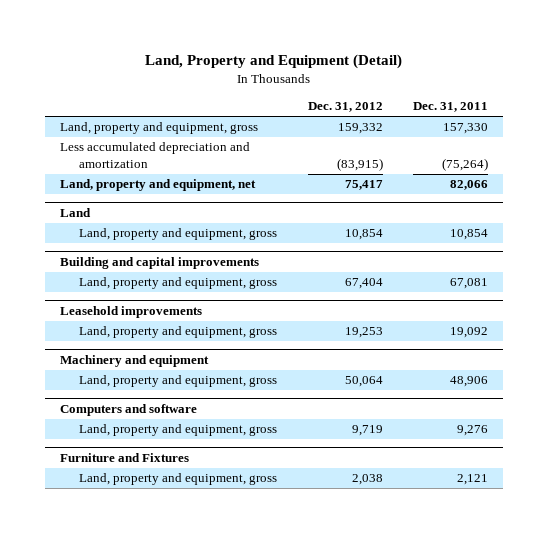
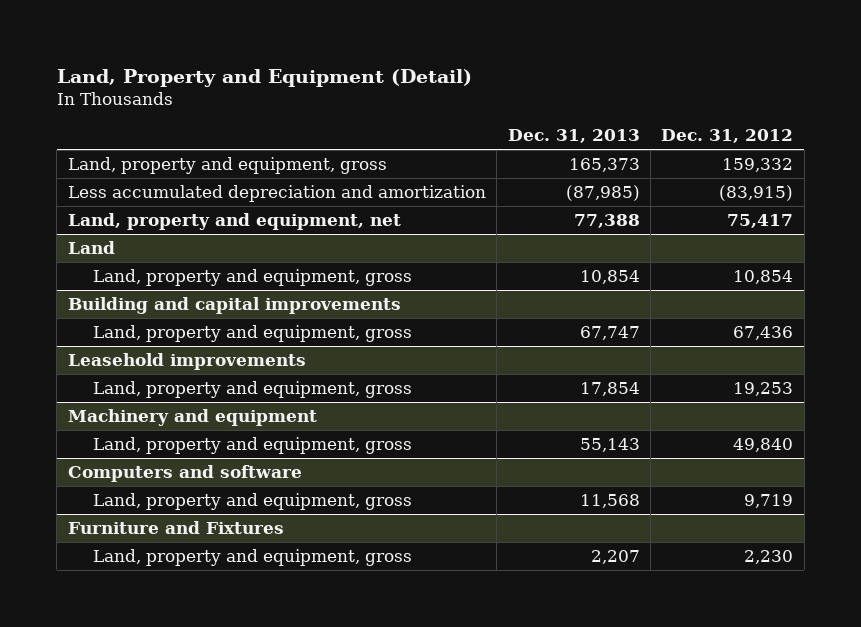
- | Dec. 31, 2012 | Dec. 31, 2011
+ | Dec. 31, 2013 | Dec. 31, 2012
@ Building and capital improvements
- Land, property and equipment, gross | 67,404 | 67,081
+ Land, property and equipment, gross | 67,747 | 67,436
@ Machinery and equipment
- Land, property and equipment, gross | 50,064 | 48,906
+ Land, property and equipment, gross | 55,143 | 49,840
@ Furniture and Fixtures
- Land, property and equipment, gross | 2,038 | 2,121
+ Land, property and equipment, gross | 2,207 | 2,230

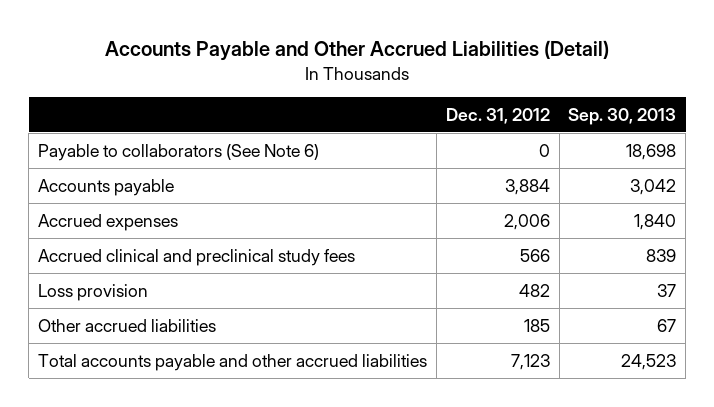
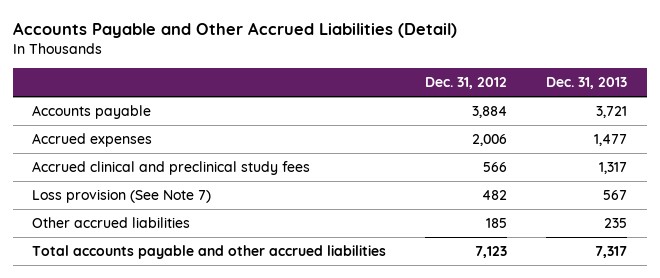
- | Dec. 31, 2012 | Sep. 30, 2013
+ | Dec. 31, 2012 | Dec. 31, 2013
- Payable to collaborators (See Note 6) | 0 | 18,698
- Loss provision | 482 | 37
+ Loss provision (See Note 7) | 482 | 567

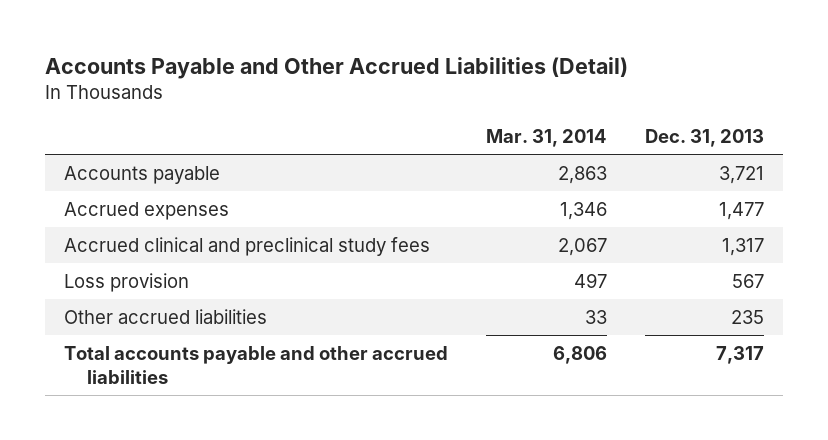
- | Dec. 31, 2012 | Dec. 31, 2013
+ | Mar. 31, 2014 | Dec. 31, 2013
- Loss provision (See Note 7) | 482 | 567
+ Loss provision | 497 | 567

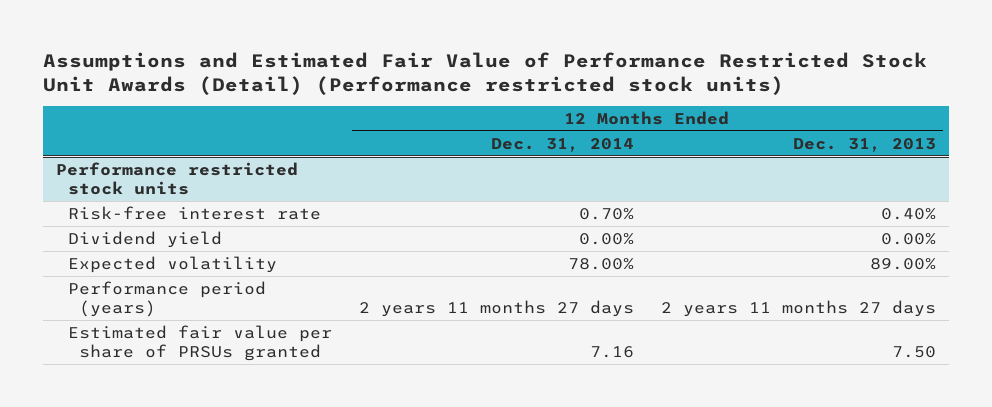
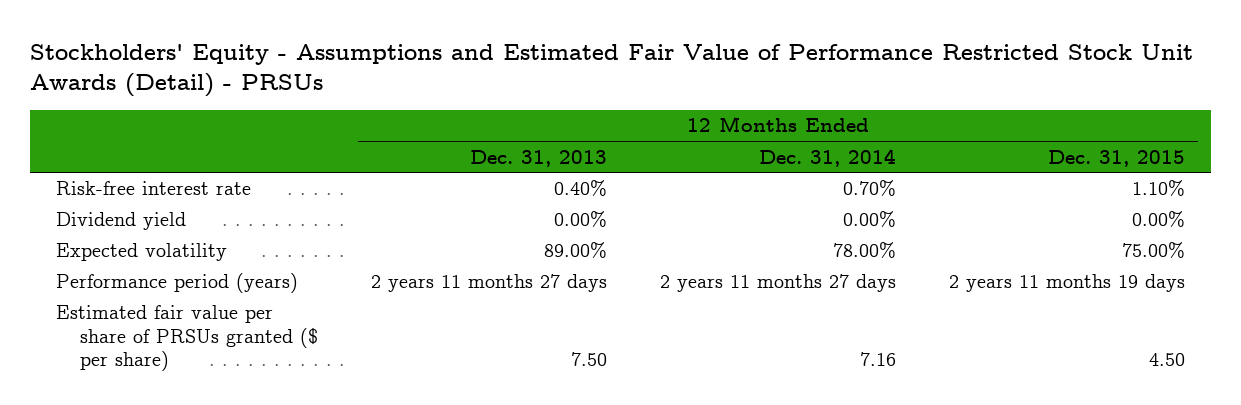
- Assumptions and Estimated Fair Value of Performance Restricted Stock Unit Awards (Detail) (Performance restricted stock units)
+ Stockholders' Equity - Assumptions and Estimated Fair Value of Performance Restricted Stock Unit Awards (Detail) - PRSUs
- | 12 Months Ended Dec. 31, 2014 | 12 Months Ended Dec. 31, 2013
+ | 12 Months Ended Dec. 31, 2013 | 12 Months Ended Dec. 31, 2014 | 12 Months Ended Dec. 31, 2015
- Performance restricted stock units
- Estimated fair value per share of PRSUs granted | 7.16 | 7.50
+ Estimated fair value per share of PRSUs granted ($ per share) | 7.50 | 7.16 | 4.50

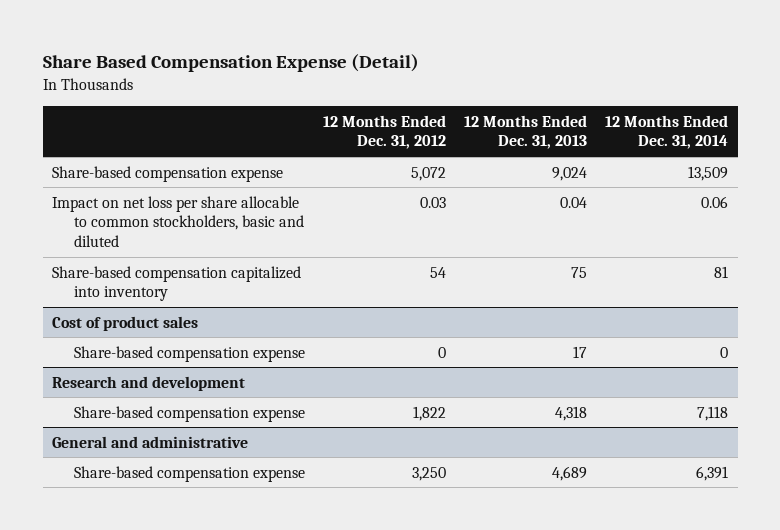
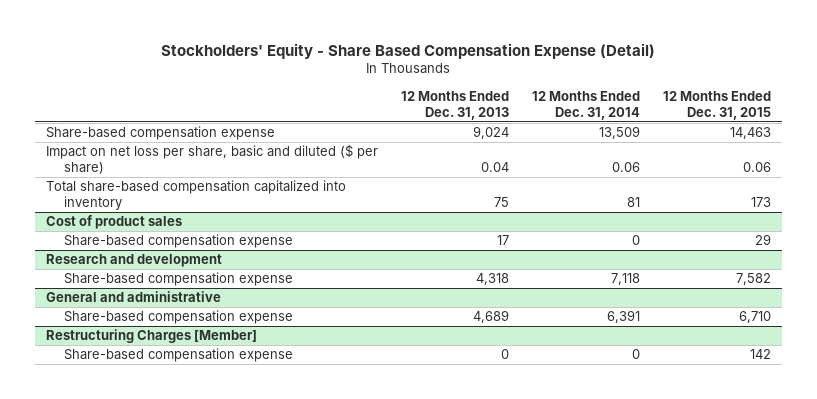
- Share Based Compensation Expense (Detail)
+ Stockholders' Equity - Share Based Compensation Expense (Detail)
- | 12 Months Ended Dec. 31, 2012 | 12 Months Ended Dec. 31, 2013 | 12 Months Ended Dec. 31, 2014
+ | 12 Months Ended Dec. 31, 2013 | 12 Months Ended Dec. 31, 2014 | 12 Months Ended Dec. 31, 2015
- Impact on net loss per share allocable to common stockholders, basic and diluted | 0.03 | 0.04 | 0.06
- Share-based compensation capitalized into inventory | 54 | 75 | 81
+ Impact on net loss per share, basic and diluted ($ per share) | 0.04 | 0.06 | 0.06
+ Total share-based compensation capitalized into inventory | 75 | 81 | 173
+ Restructuring Charges [Member]
+ Share-based compensation expense | 0 | 0 | 142

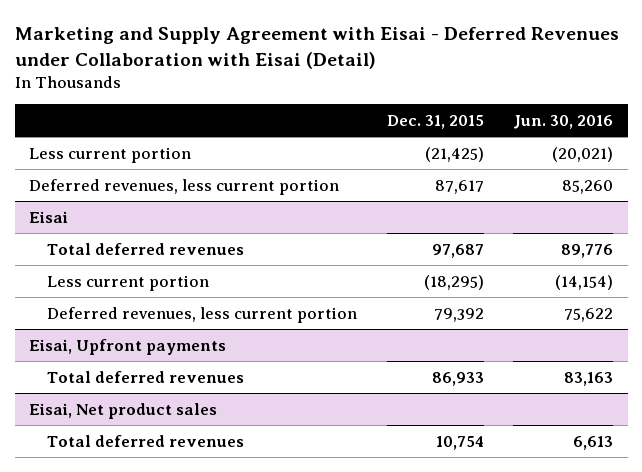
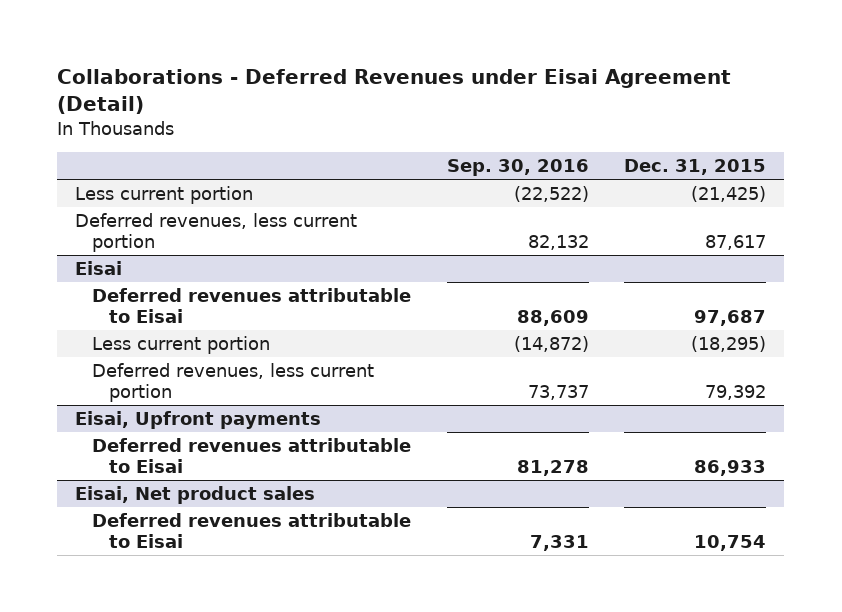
- Marketing and Supply Agreement with Eisai - Deferred Revenues under Collaboration with Eisai (Detail)
+ Collaborations - Deferred Revenues under Eisai Agreement (Detail)
- | Dec. 31, 2015 | Jun. 30, 2016
+ | Sep. 30, 2016 | Dec. 31, 2015
@ Eisai
- Total deferred revenues | 97,687 | 89,776
+ Deferred revenues attributable to Eisai | 88,609 | 97,687
@ Eisai, Upfront payments
- Total deferred revenues | 86,933 | 83,163
+ Deferred revenues attributable to Eisai | 81,278 | 86,933
@ Eisai, Net product sales
- Total deferred revenues | 10,754 | 6,613
+ Deferred revenues attributable to Eisai | 7,331 | 10,754

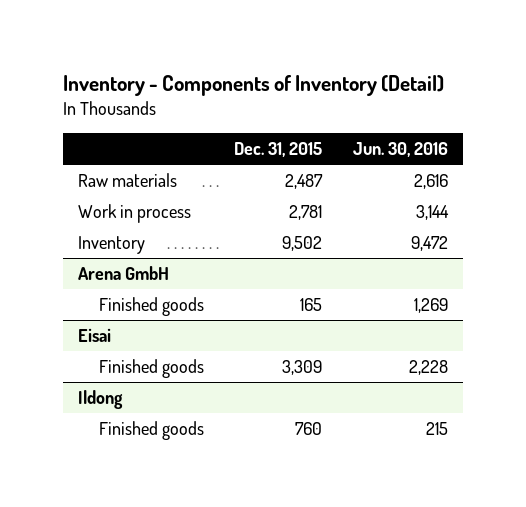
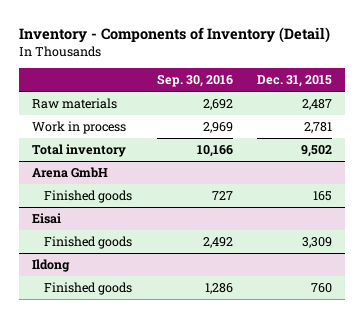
- | Dec. 31, 2015 | Jun. 30, 2016
+ | Sep. 30, 2016 | Dec. 31, 2015
- Inventory | 9,502 | 9,472
+ Total inventory | 10,166 | 9,502

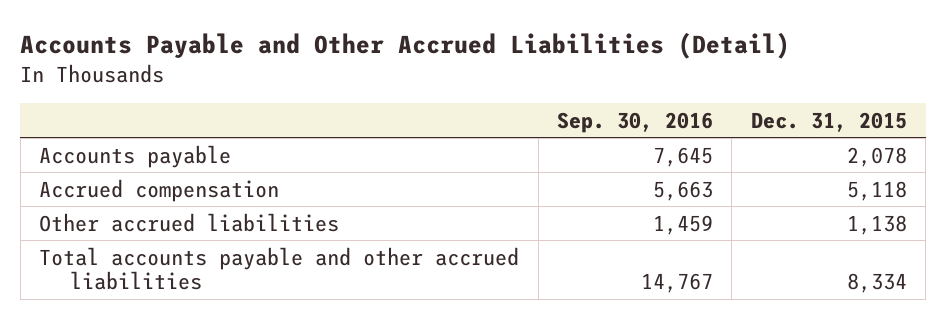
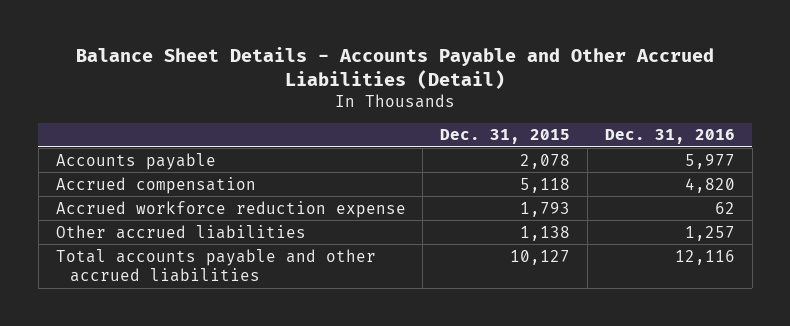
- Accounts Payable and Other Accrued Liabilities (Detail)
+ Balance Sheet Details - Accounts Payable and Other Accrued Liabilities (Detail)
- | Sep. 30, 2016 | Dec. 31, 2015
+ | Dec. 31, 2015 | Dec. 31, 2016
+ Accrued workforce reduction expense | 1,793 | 62
- Total accounts payable and other accrued liabilities | 14,767 | 8,334
+ Total accounts payable and other accrued liabilities | 10,127 | 12,116

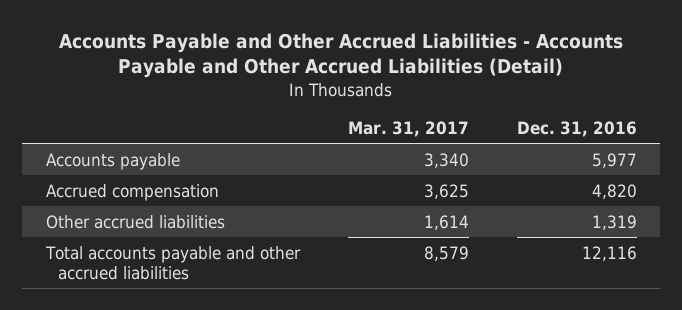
- Balance Sheet Details - Accounts Payable and Other Accrued Liabilities (Detail)
+ Accounts Payable and Other Accrued Liabilities - Accounts Payable and Other Accrued Liabilities (Detail)
- | Dec. 31, 2015 | Dec. 31, 2016
+ | Mar. 31, 2017 | Dec. 31, 2016
- Accrued workforce reduction expense | 1,793 | 62
- Other accrued liabilities | 1,138 | 1,257
+ Other accrued liabilities | 1,614 | 1,319

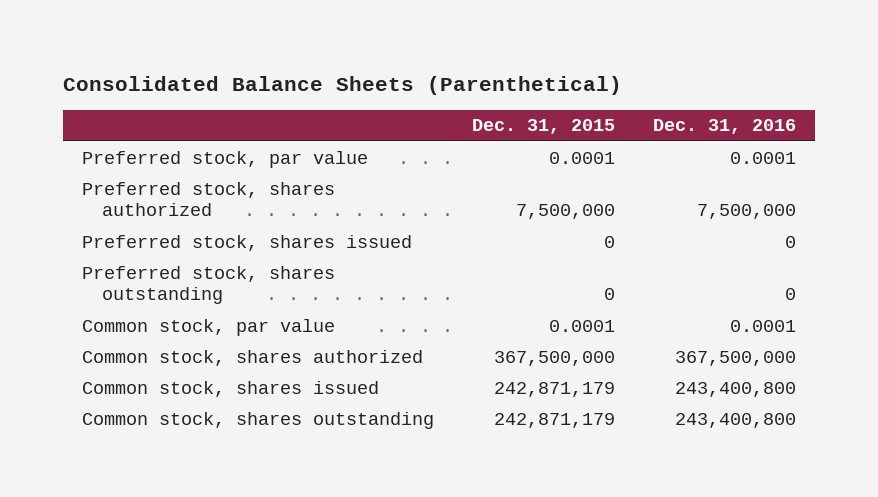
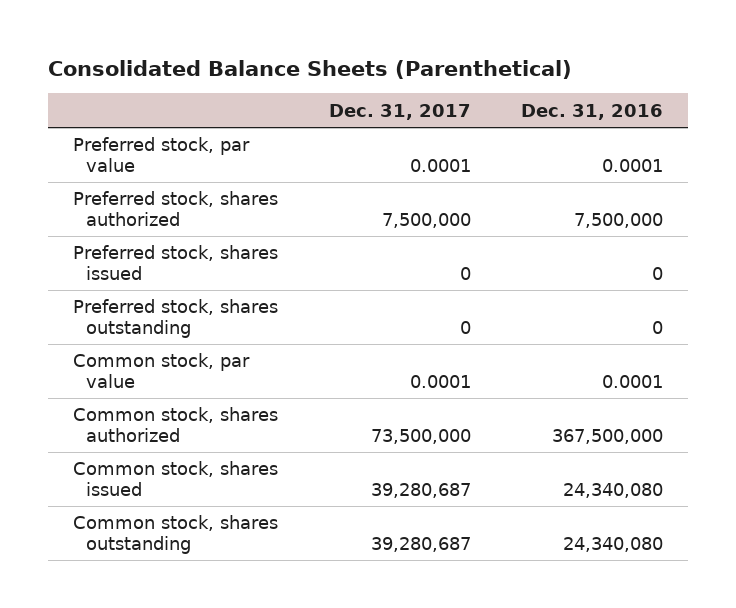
- | Dec. 31, 2015 | Dec. 31, 2016
+ | Dec. 31, 2017 | Dec. 31, 2016
- Common stock, shares issued | 242,871,179 | 243,400,800
- Common stock, shares outstanding | 242,871,179 | 243,400,800
+ Common stock, shares issued | 39,280,687 | 24,340,080
+ Common stock, shares outstanding | 39,280,687 | 24,340,080

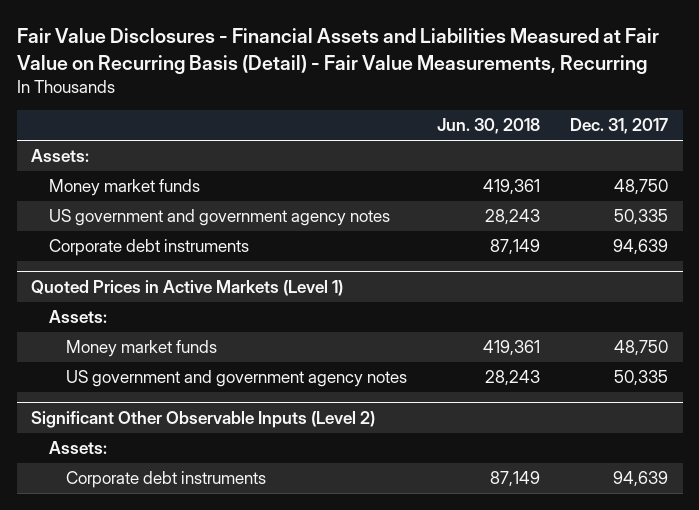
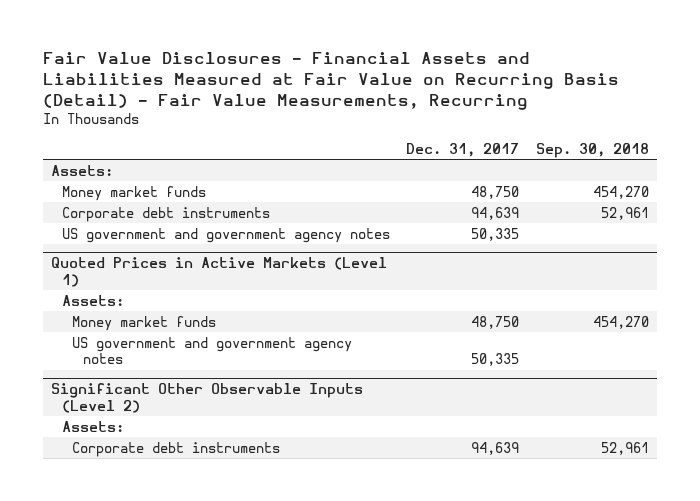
- | Jun. 30, 2018 | Dec. 31, 2017
+ | Dec. 31, 2017 | Sep. 30, 2018
moved down: US government and government agency notes | 50,335 |

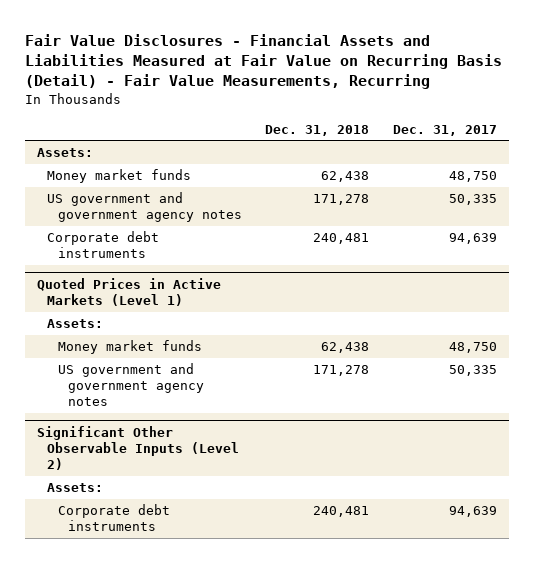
- | Dec. 31, 2017 | Sep. 30, 2018
+ | Dec. 31, 2018 | Dec. 31, 2017
moved down: Corporate debt instruments | 240,481 | 94,639

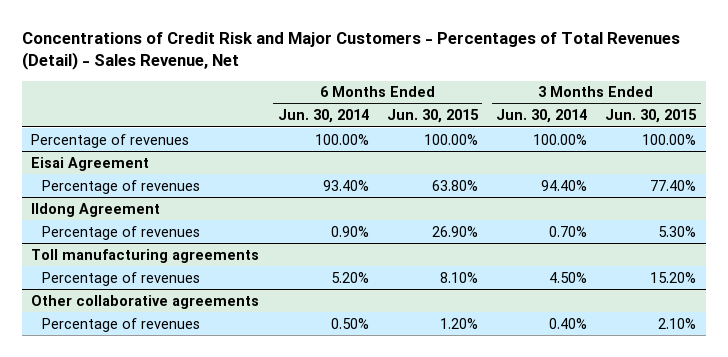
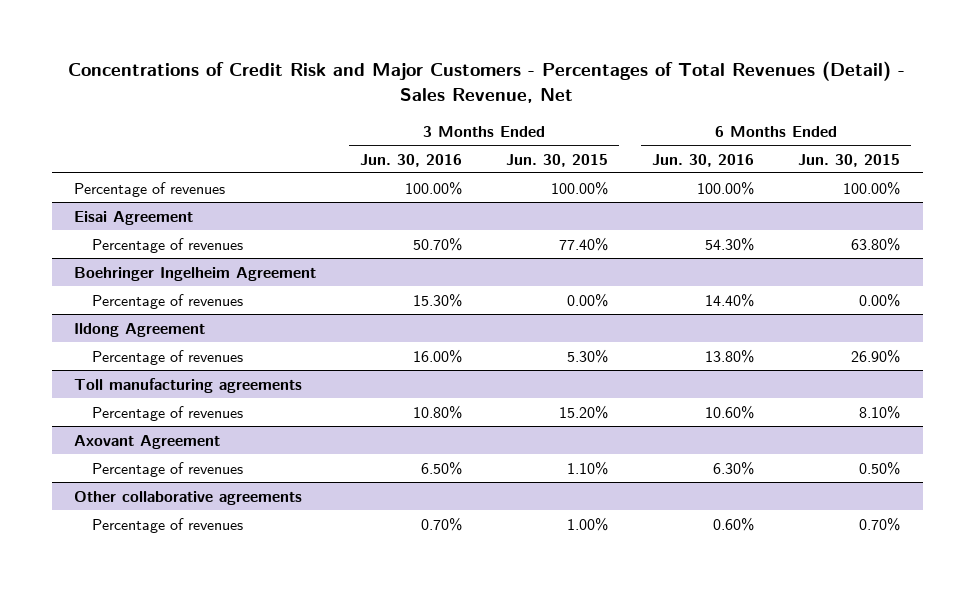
- | 6 Months Ended Jun. 30, 2014 | 6 Months Ended Jun. 30, 2015 | 3 Months Ended Jun. 30, 2014 | 3 Months Ended Jun. 30, 2015
+ | 3 Months Ended Jun. 30, 2016 | 3 Months Ended Jun. 30, 2015 | 6 Months Ended Jun. 30, 2016 | 6 Months Ended Jun. 30, 2015
+ Boehringer Ingelheim Agreement
+ Percentage of revenues | 15.30% | 0.00% | 14.40% | 0.00%
+ Axovant Agreement
+ Percentage of revenues | 6.50% | 1.10% | 6.30% | 0.50%
@ Other collaborative agreements
- Percentage of revenues | 0.50% | 1.20% | 0.40% | 2.10%
+ Percentage of revenues | 0.70% | 1.00% | 0.60% | 0.70%

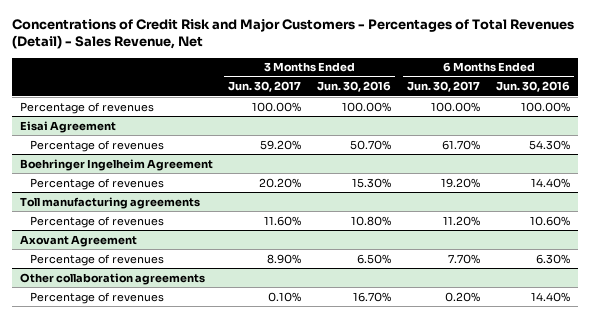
- | 3 Months Ended Jun. 30, 2016 | 3 Months Ended Jun. 30, 2015 | 6 Months Ended Jun. 30, 2016 | 6 Months Ended Jun. 30, 2015
+ | 3 Months Ended Jun. 30, 2017 | 3 Months Ended Jun. 30, 2016 | 6 Months Ended Jun. 30, 2017 | 6 Months Ended Jun. 30, 2016
- Ildong Agreement
- Percentage of revenues | 16.00% | 5.30% | 13.80% | 26.90%
- Other collaborative agreements
- Percentage of revenues | 0.70% | 1.00% | 0.60% | 0.70%
+ Other collaboration agreements
+ Percentage of revenues | 0.10% | 16.70% | 0.20% | 14.40%

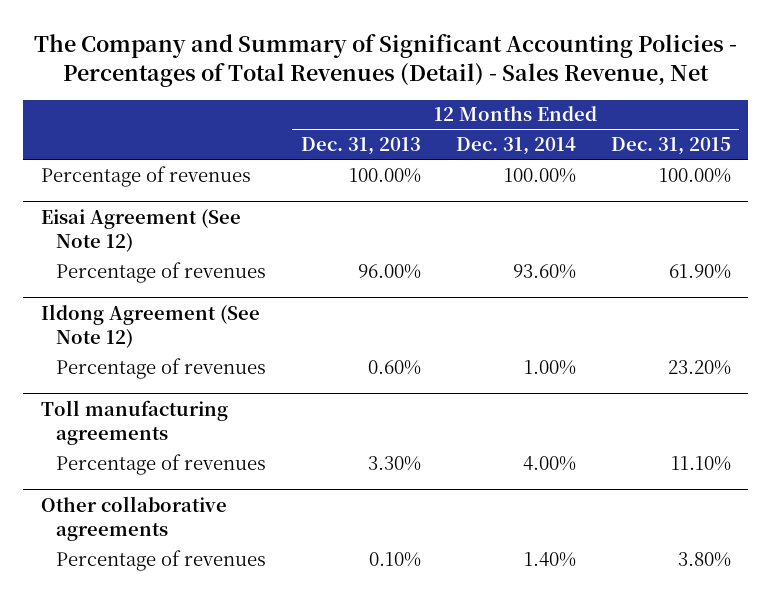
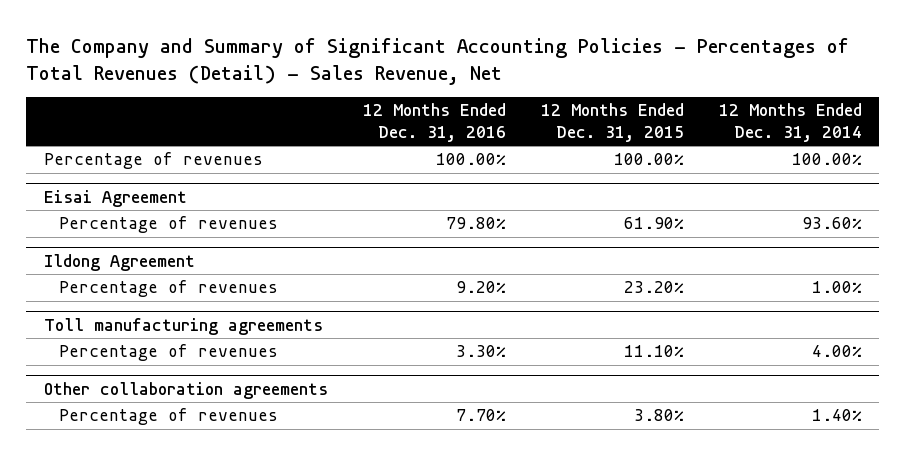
- | 12 Months Ended Dec. 31, 2013 | 12 Months Ended Dec. 31, 2014 | 12 Months Ended Dec. 31, 2015
+ | 12 Months Ended Dec. 31, 2016 | 12 Months Ended Dec. 31, 2015 | 12 Months Ended Dec. 31, 2014
- Eisai Agreement (See Note 12)
+ Eisai Agreement
- Ildong Agreement (See Note 12)
+ Ildong Agreement
- Other collaborative agreements
+ Other collaboration agreements

